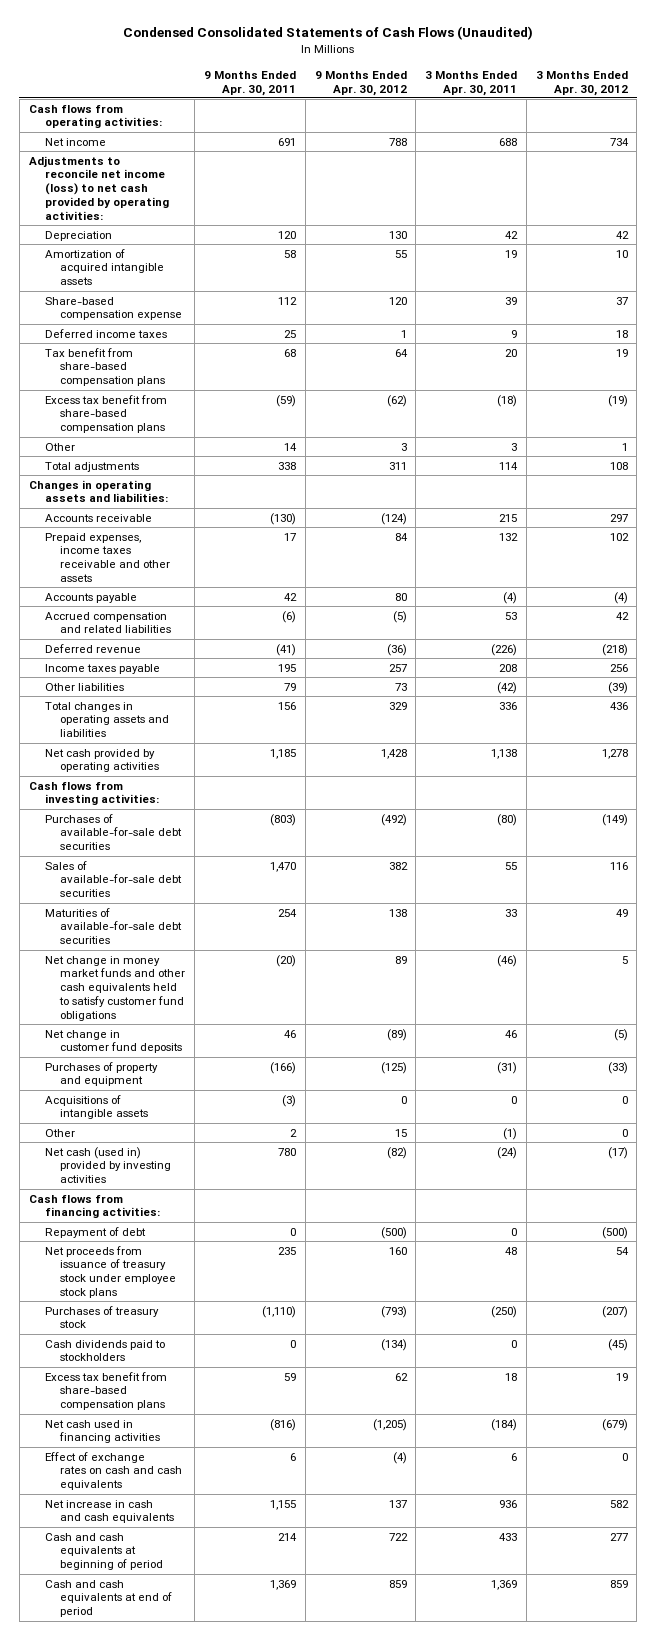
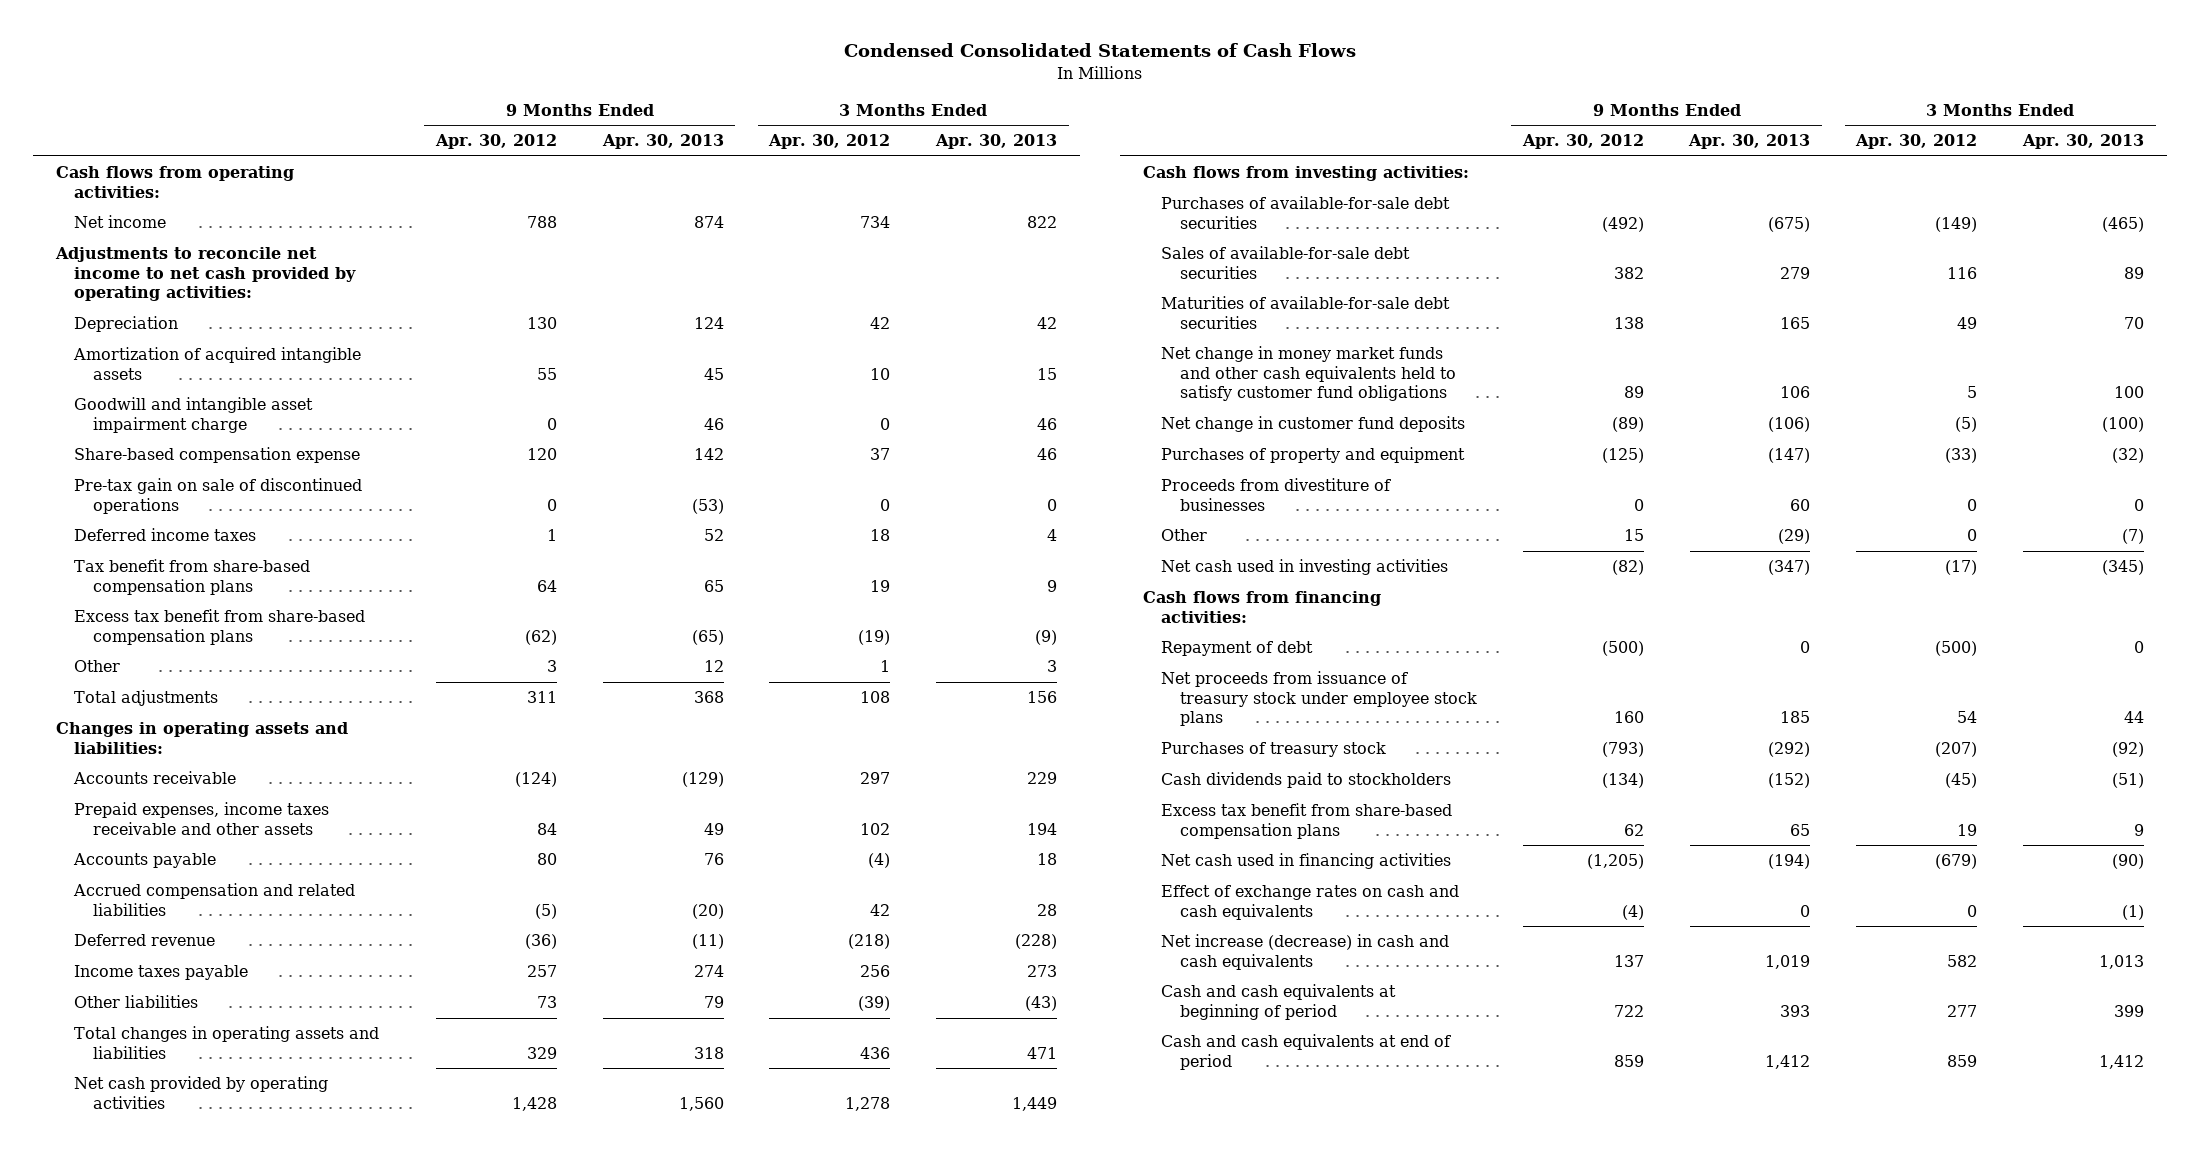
- Condensed Consolidated Statements of Cash Flows (Unaudited)
+ Condensed Consolidated Statements of Cash Flows
- | 9 Months Ended Apr. 30, 2011 | 9 Months Ended Apr. 30, 2012 | 3 Months Ended Apr. 30, 2011 | 3 Months Ended Apr. 30, 2012
+ | 9 Months Ended Apr. 30, 2012 | 9 Months Ended Apr. 30, 2013 | 3 Months Ended Apr. 30, 2012 | 3 Months Ended Apr. 30, 2013
- Adjustments to reconcile net income (loss) to net cash provided by operating activities:
+ Adjustments to reconcile net income to net cash provided by operating activities:
+ Goodwill and intangible asset impairment charge | 0 | 46 | 0 | 46
+ Pre-tax gain on sale of discontinued operations | 0 | (53) | 0 | 0
- Acquisitions of intangible assets | (3) | 0 | 0 | 0
+ Proceeds from divestiture of businesses | 0 | 60 | 0 | 0
- Net cash (used in) provided by investing activities | 780 | (82) | (24) | (17)
+ Net cash used in investing activities | (82) | (347) | (17) | (345)
- Net increase in cash and cash equivalents | 1,155 | 137 | 936 | 582
+ Net increase (decrease) in cash and cash equivalents | 137 | 1,019 | 582 | 1,013

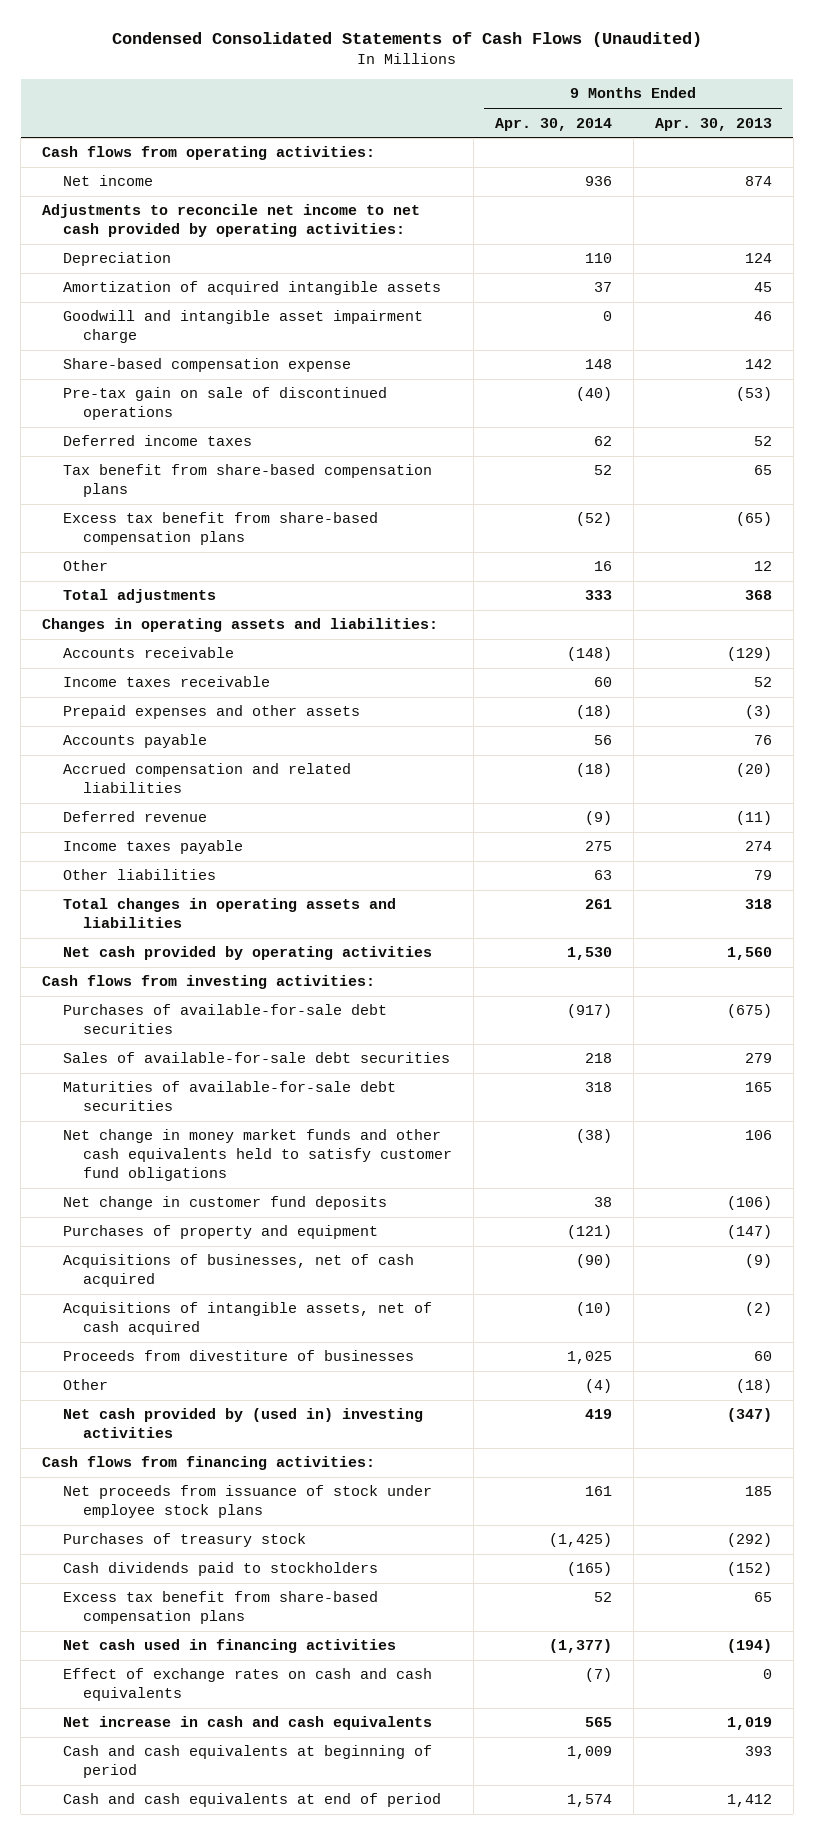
- Condensed Consolidated Statements of Cash Flows
+ Condensed Consolidated Statements of Cash Flows (Unaudited)
- | 9 Months Ended Apr. 30, 2012 | 9 Months Ended Apr. 30, 2013 | 3 Months Ended Apr. 30, 2012 | 3 Months Ended Apr. 30, 2013
+ | 9 Months Ended Apr. 30, 2014 | 9 Months Ended Apr. 30, 2013
- Prepaid expenses, income taxes receivable and other assets | 84 | 49 | 102 | 194
+ Income taxes receivable | 60 | 52
+ Prepaid expenses and other assets | (18) | (3)
+ Acquisitions of businesses, net of cash acquired | (90) | (9)
+ Acquisitions of intangible assets, net of cash acquired | (10) | (2)
- Other | 15 | (29) | 0 | (7)
- Net cash used in investing activities | (82) | (347) | (17) | (345)
+ Other | (4) | (18)
+ Net cash provided by (used in) investing activities | 419 | (347)
- Repayment of debt | (500) | 0 | (500) | 0
- Net proceeds from issuance of treasury stock under employee stock plans | 160 | 185 | 54 | 44
+ Net proceeds from issuance of stock under employee stock plans | 161 | 185
- Net increase (decrease) in cash and cash equivalents | 137 | 1,019 | 582 | 1,013
+ Net increase in cash and cash equivalents | 565 | 1,019

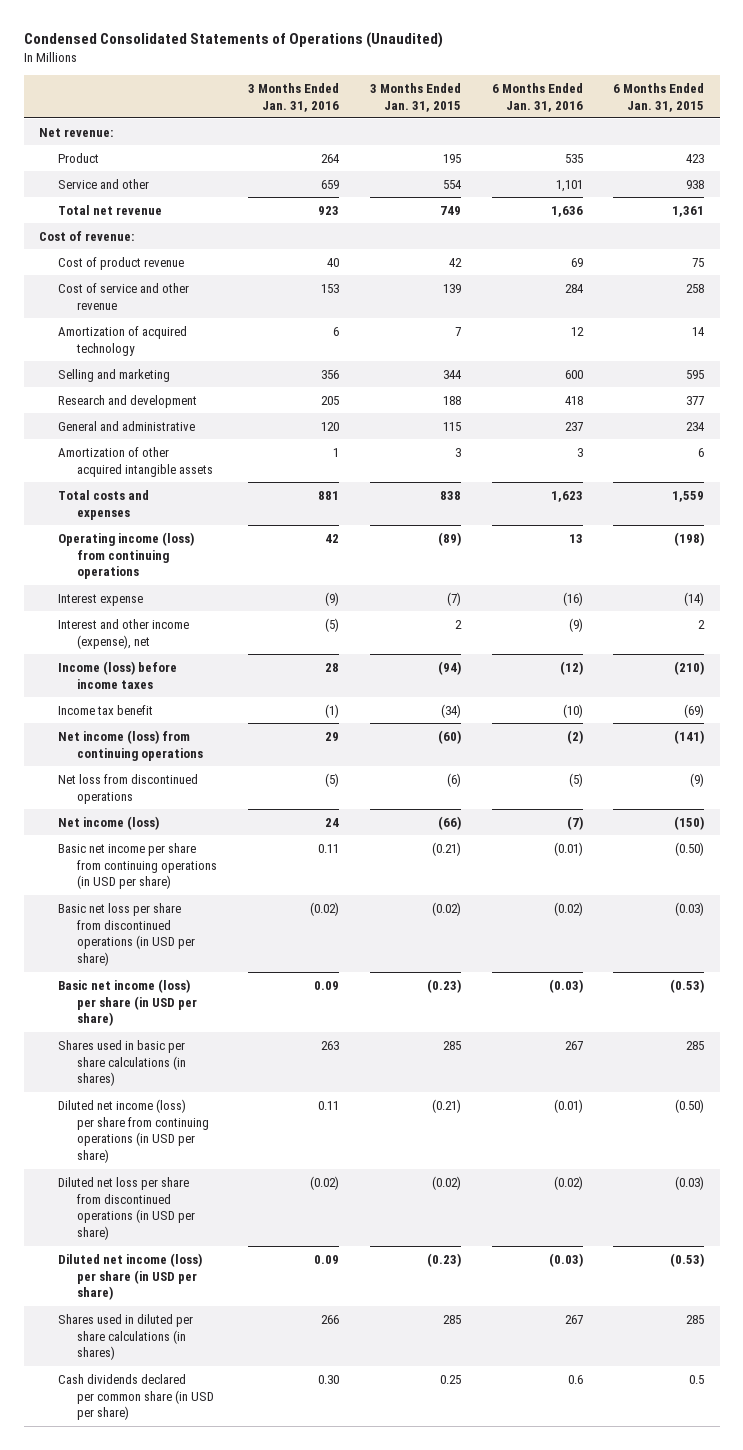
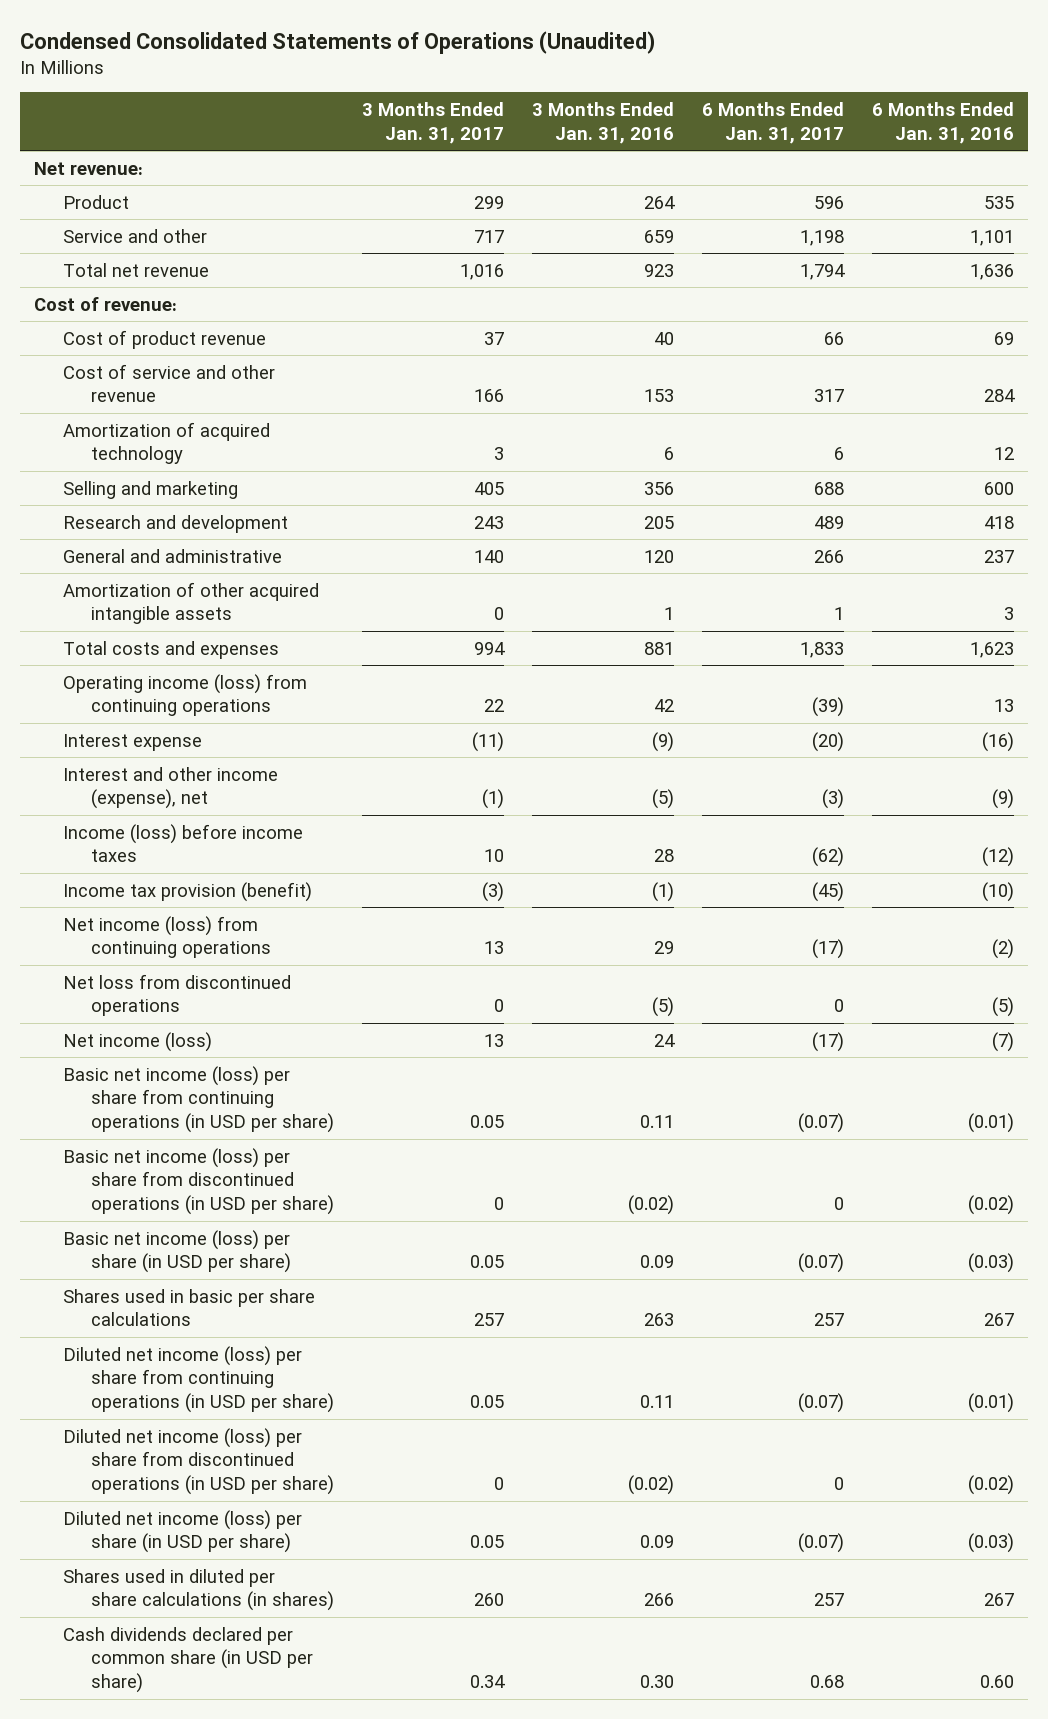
- | 3 Months Ended Jan. 31, 2016 | 3 Months Ended Jan. 31, 2015 | 6 Months Ended Jan. 31, 2016 | 6 Months Ended Jan. 31, 2015
+ | 3 Months Ended Jan. 31, 2017 | 3 Months Ended Jan. 31, 2016 | 6 Months Ended Jan. 31, 2017 | 6 Months Ended Jan. 31, 2016
- Income tax benefit | (1) | (34) | (10) | (69)
+ Income tax provision (benefit) | (3) | (1) | (45) | (10)
- Basic net income per share from continuing operations (in USD per share) | 0.11 | (0.21) | (0.01) | (0.50)
- Basic net loss per share from discontinued operations (in USD per share) | (0.02) | (0.02) | (0.02) | (0.03)
+ Basic net income (loss) per share from continuing operations (in USD per share) | 0.05 | 0.11 | (0.07) | (0.01)
+ Basic net income (loss) per share from discontinued operations (in USD per share) | 0 | (0.02) | 0 | (0.02)
- Shares used in basic per share calculations (in shares) | 263 | 285 | 267 | 285
+ Shares used in basic per share calculations | 257 | 263 | 257 | 267
- Diluted net loss per share from discontinued operations (in USD per share) | (0.02) | (0.02) | (0.02) | (0.03)
+ Diluted net income (loss) per share from discontinued operations (in USD per share) | 0 | (0.02) | 0 | (0.02)
- Cash dividends declared per common share (in USD per share) | 0.30 | 0.25 | 0.6 | 0.5
+ Cash dividends declared per common share (in USD per share) | 0.34 | 0.30 | 0.68 | 0.60

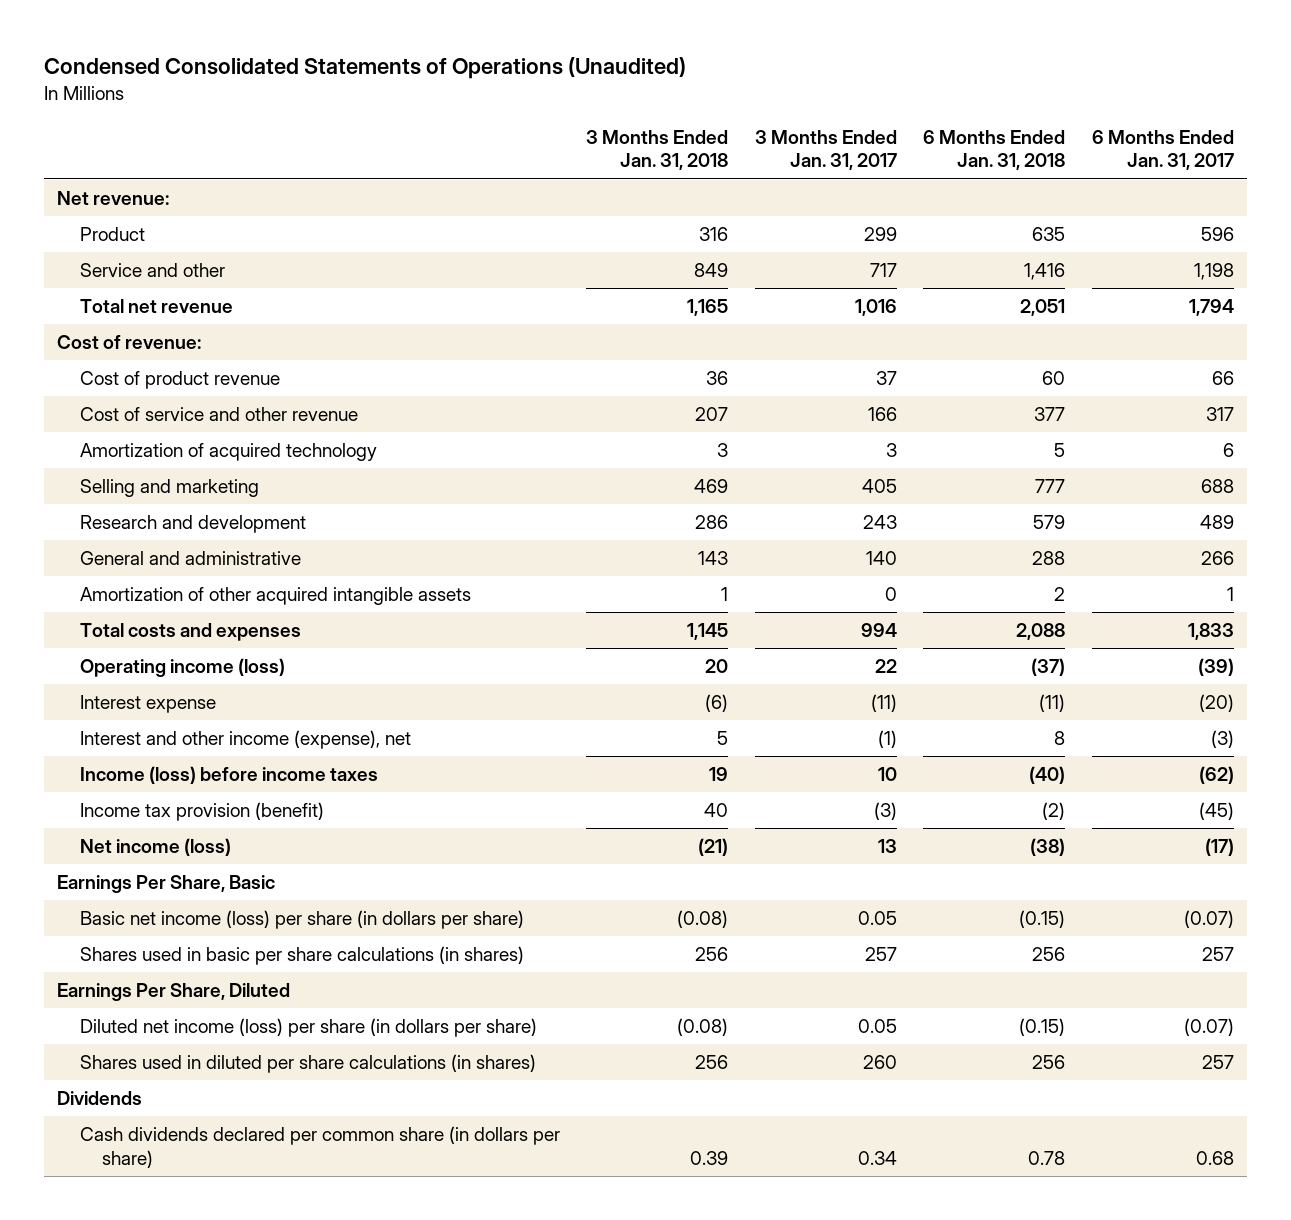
- | 3 Months Ended Jan. 31, 2017 | 3 Months Ended Jan. 31, 2016 | 6 Months Ended Jan. 31, 2017 | 6 Months Ended Jan. 31, 2016
+ | 3 Months Ended Jan. 31, 2018 | 3 Months Ended Jan. 31, 2017 | 6 Months Ended Jan. 31, 2018 | 6 Months Ended Jan. 31, 2017
- Operating income (loss) from continuing operations | 22 | 42 | (39) | 13
+ Operating income (loss) | 20 | 22 | (37) | (39)
- Net income (loss) from continuing operations | 13 | 29 | (17) | (2)
- Net loss from discontinued operations | 0 | (5) | 0 | (5)
- Basic net income (loss) per share from continuing operations (in USD per share) | 0.05 | 0.11 | (0.07) | (0.01)
- Basic net income (loss) per share from discontinued operations (in USD per share) | 0 | (0.02) | 0 | (0.02)
- Basic net income (loss) per share (in USD per share) | 0.05 | 0.09 | (0.07) | (0.03)
- Shares used in basic per share calculations | 257 | 263 | 257 | 267
- Diluted net income (loss) per share from continuing operations (in USD per share) | 0.05 | 0.11 | (0.07) | (0.01)
- Diluted net income (loss) per share from discontinued operations (in USD per share) | 0 | (0.02) | 0 | (0.02)
- Diluted net income (loss) per share (in USD per share) | 0.05 | 0.09 | (0.07) | (0.03)
+ Earnings Per Share, Basic
+ Basic net income (loss) per share (in dollars per share) | (0.08) | 0.05 | (0.15) | (0.07)
+ Shares used in basic per share calculations (in shares) | 256 | 257 | 256 | 257
+ Earnings Per Share, Diluted
+ Diluted net income (loss) per share (in dollars per share) | (0.08) | 0.05 | (0.15) | (0.07)
- Cash dividends declared per common share (in USD per share) | 0.34 | 0.30 | 0.68 | 0.60
+ Dividends
+ Cash dividends declared per common share (in dollars per share) | 0.39 | 0.34 | 0.78 | 0.68

